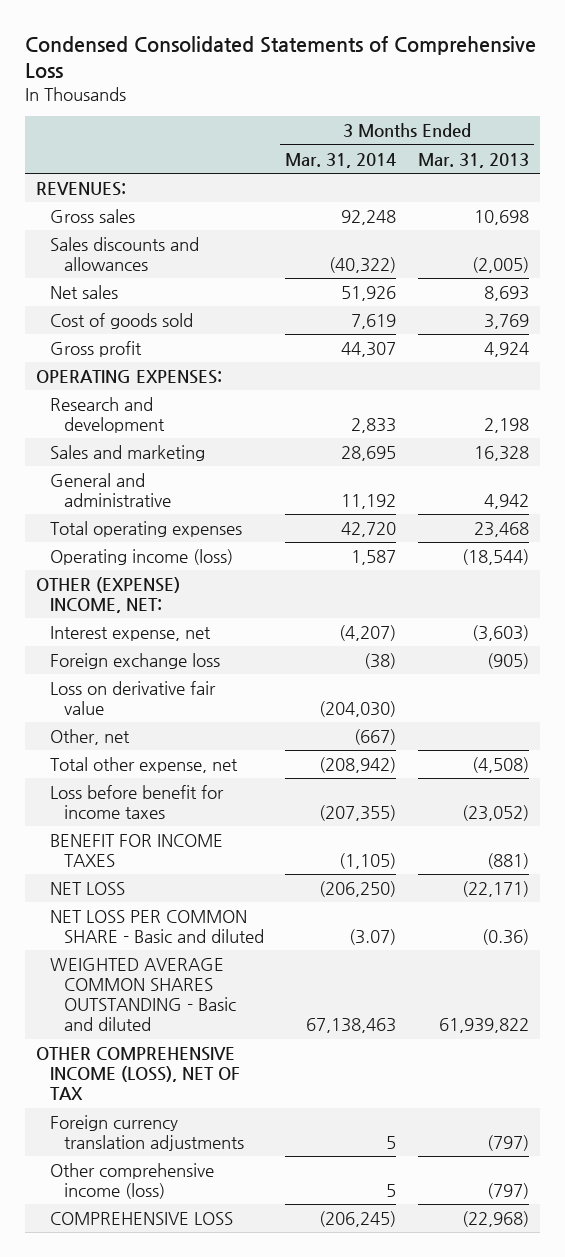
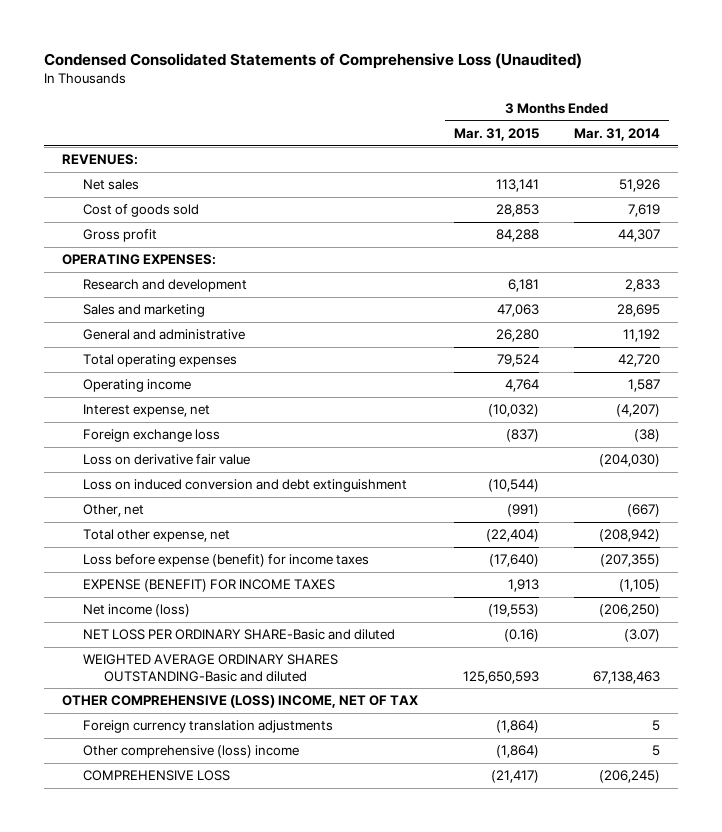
- Condensed Consolidated Statements of Comprehensive Loss
+ Condensed Consolidated Statements of Comprehensive Loss (Unaudited)
- | 3 Months Ended Mar. 31, 2014 | 3 Months Ended Mar. 31, 2013
+ | 3 Months Ended Mar. 31, 2015 | 3 Months Ended Mar. 31, 2014
- Gross sales | 92,248 | 10,698
- Sales discounts and allowances | (40,322) | (2,005)
- Operating income (loss) | 1,587 | (18,544)
- OTHER (EXPENSE) INCOME, NET:
+ Operating income | 4,764 | 1,587
+ Loss on induced conversion and debt extinguishment | (10,544) |
- Loss before benefit for income taxes | (207,355) | (23,052)
- BENEFIT FOR INCOME TAXES | (1,105) | (881)
- NET LOSS | (206,250) | (22,171)
- NET LOSS PER COMMON SHARE - Basic and diluted | (3.07) | (0.36)
- WEIGHTED AVERAGE COMMON SHARES OUTSTANDING - Basic and diluted | 67,138,463 | 61,939,822
- OTHER COMPREHENSIVE INCOME (LOSS), NET OF TAX
+ Loss before expense (benefit) for income taxes | (17,640) | (207,355)
+ EXPENSE (BENEFIT) FOR INCOME TAXES | 1,913 | (1,105)
+ Net income (loss) | (19,553) | (206,250)
+ NET LOSS PER ORDINARY SHARE-Basic and diluted | (0.16) | (3.07)
+ WEIGHTED AVERAGE ORDINARY SHARES OUTSTANDING-Basic and diluted | 125,650,593 | 67,138,463
+ OTHER COMPREHENSIVE (LOSS) INCOME, NET OF TAX
- Other comprehensive income (loss) | 5 | (797)
+ Other comprehensive (loss) income | (1,864) | 5

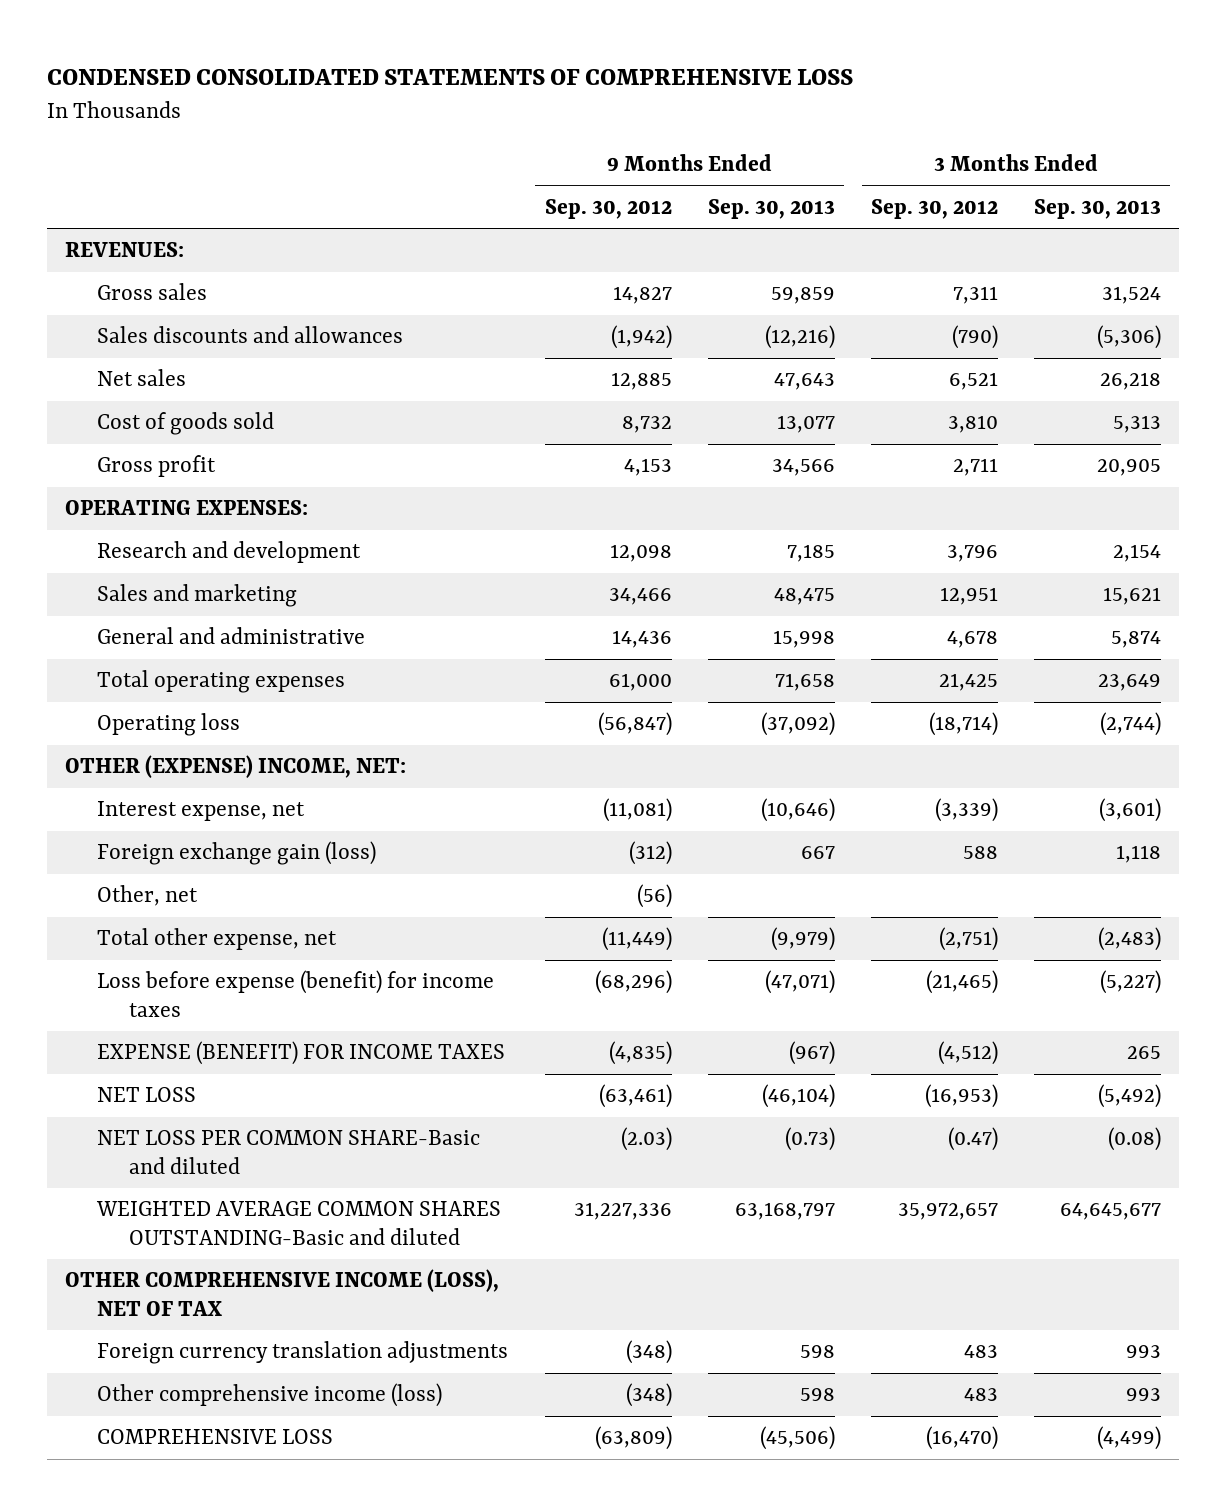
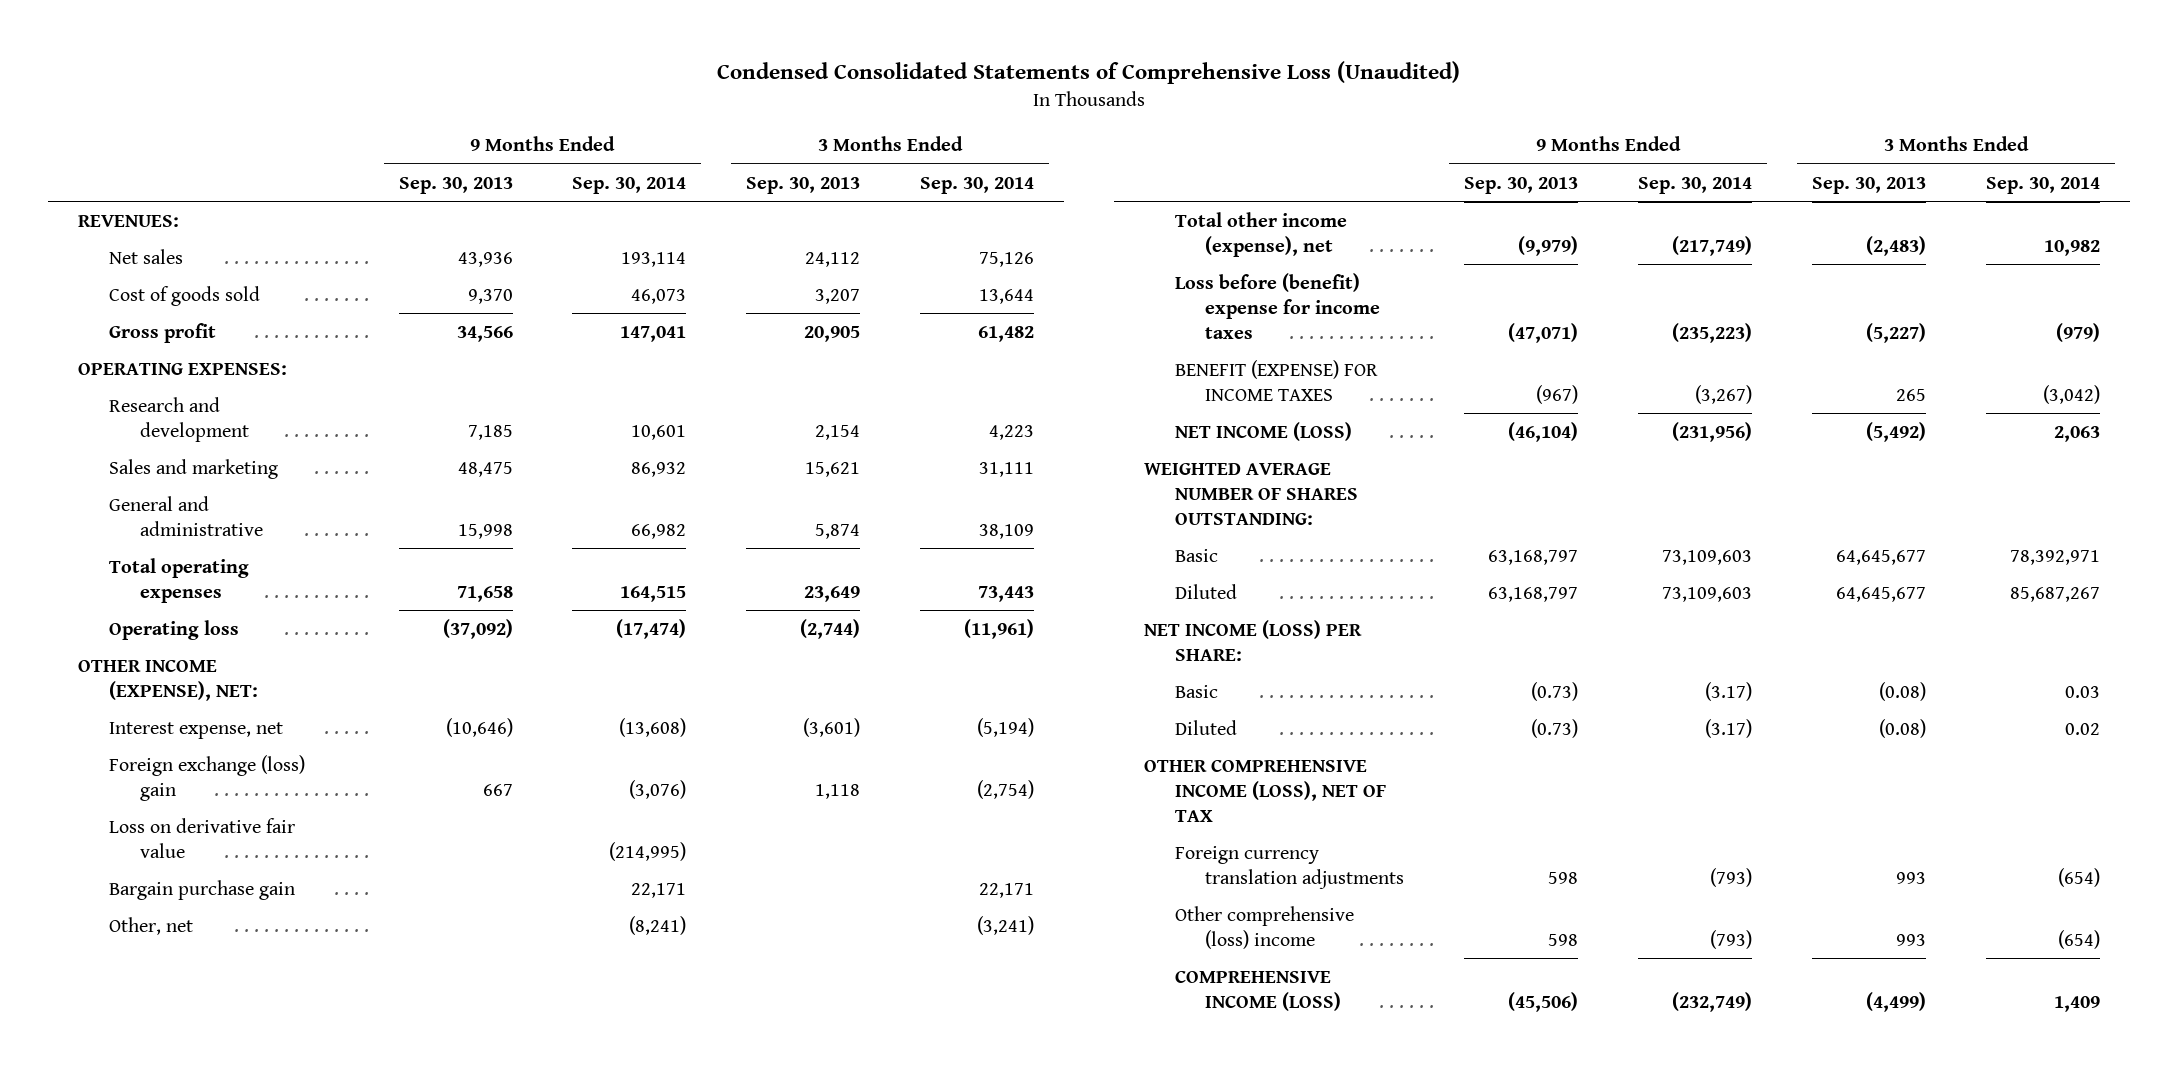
- CONDENSED CONSOLIDATED STATEMENTS OF COMPREHENSIVE LOSS
+ Condensed Consolidated Statements of Comprehensive Loss (Unaudited)
- | 9 Months Ended Sep. 30, 2012 | 9 Months Ended Sep. 30, 2013 | 3 Months Ended Sep. 30, 2012 | 3 Months Ended Sep. 30, 2013
+ | 9 Months Ended Sep. 30, 2013 | 9 Months Ended Sep. 30, 2014 | 3 Months Ended Sep. 30, 2013 | 3 Months Ended Sep. 30, 2014
- Gross sales | 14,827 | 59,859 | 7,311 | 31,524
- Sales discounts and allowances | (1,942) | (12,216) | (790) | (5,306)
- Net sales | 12,885 | 47,643 | 6,521 | 26,218
- Cost of goods sold | 8,732 | 13,077 | 3,810 | 5,313
+ Net sales | 43,936 | 193,114 | 24,112 | 75,126
+ Cost of goods sold | 9,370 | 46,073 | 3,207 | 13,644
- OTHER (EXPENSE) INCOME, NET:
+ OTHER INCOME (EXPENSE), NET:
- Foreign exchange gain (loss) | (312) | 667 | 588 | 1,118
+ Foreign exchange (loss) gain | 667 | (3,076) | 1,118 | (2,754)
+ Loss on derivative fair value | | (214,995) | |
+ Bargain purchase gain | | 22,171 | | 22,171
- Total other expense, net | (11,449) | (9,979) | (2,751) | (2,483)
- Loss before expense (benefit) for income taxes | (68,296) | (47,071) | (21,465) | (5,227)
- EXPENSE (BENEFIT) FOR INCOME TAXES | (4,835) | (967) | (4,512) | 265
- NET LOSS | (63,461) | (46,104) | (16,953) | (5,492)
- NET LOSS PER COMMON SHARE-Basic and diluted | (2.03) | (0.73) | (0.47) | (0.08)
- WEIGHTED AVERAGE COMMON SHARES OUTSTANDING-Basic and diluted | 31,227,336 | 63,168,797 | 35,972,657 | 64,645,677
+ Total other income (expense), net | (9,979) | (217,749) | (2,483) | 10,982
+ Loss before (benefit) expense for income taxes | (47,071) | (235,223) | (5,227) | (979)
+ BENEFIT (EXPENSE) FOR INCOME TAXES | (967) | (3,267) | 265 | (3,042)
+ NET INCOME (LOSS) | (46,104) | (231,956) | (5,492) | 2,063
+ WEIGHTED AVERAGE NUMBER OF SHARES OUTSTANDING:
+ Basic | 63,168,797 | 73,109,603 | 64,645,677 | 78,392,971
+ Diluted | 63,168,797 | 73,109,603 | 64,645,677 | 85,687,267
+ NET INCOME (LOSS) PER SHARE:
+ Basic | (0.73) | (3.17) | (0.08) | 0.03
+ Diluted | (0.73) | (3.17) | (0.08) | 0.02
- Other comprehensive income (loss) | (348) | 598 | 483 | 993
- COMPREHENSIVE LOSS | (63,809) | (45,506) | (16,470) | (4,499)
+ Other comprehensive (loss) income | 598 | (793) | 993 | (654)
+ COMPREHENSIVE INCOME (LOSS) | (45,506) | (232,749) | (4,499) | 1,409

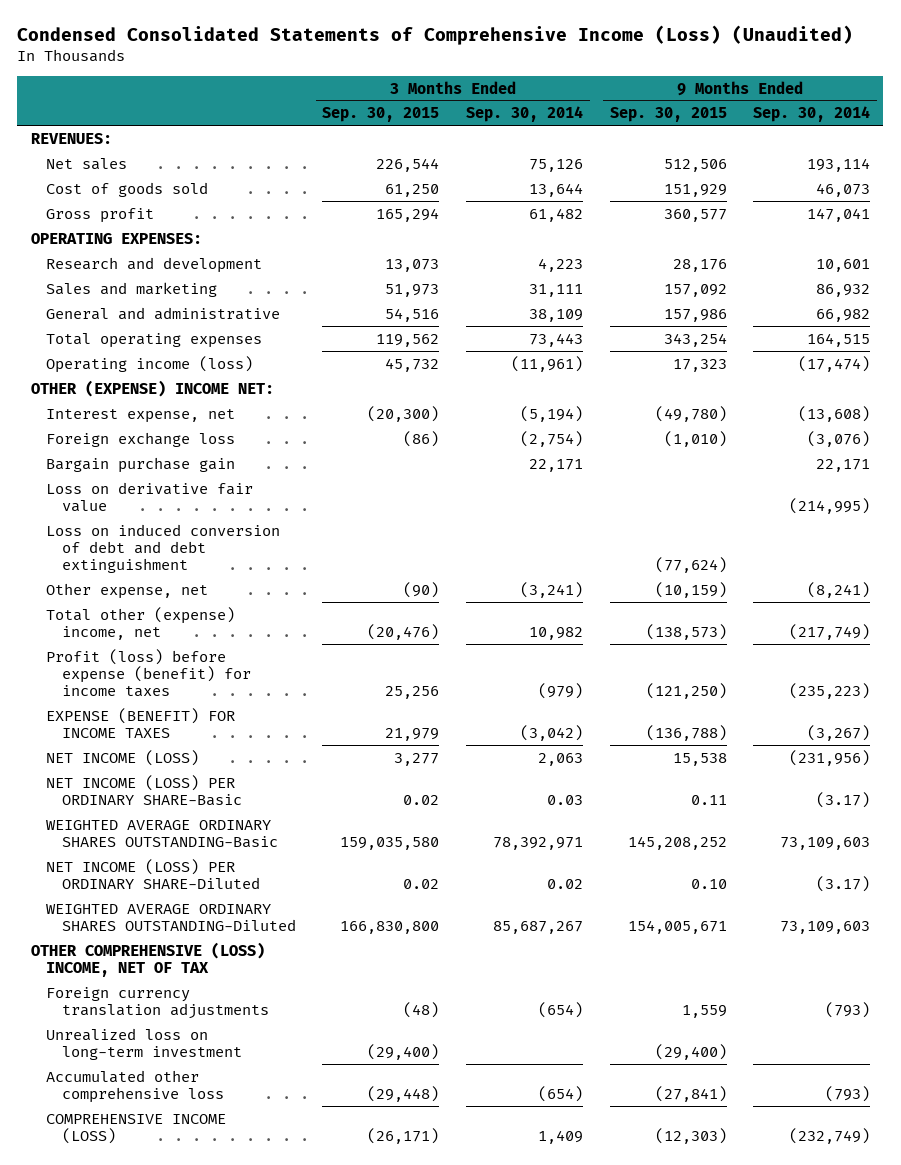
- Condensed Consolidated Statements of Comprehensive Loss (Unaudited)
+ Condensed Consolidated Statements of Comprehensive Income (Loss) (Unaudited)
- | 9 Months Ended Sep. 30, 2013 | 9 Months Ended Sep. 30, 2014 | 3 Months Ended Sep. 30, 2013 | 3 Months Ended Sep. 30, 2014
+ | 3 Months Ended Sep. 30, 2015 | 3 Months Ended Sep. 30, 2014 | 9 Months Ended Sep. 30, 2015 | 9 Months Ended Sep. 30, 2014
- Operating loss | (37,092) | (17,474) | (2,744) | (11,961)
- OTHER INCOME (EXPENSE), NET:
+ Operating income (loss) | 45,732 | (11,961) | 17,323 | (17,474)
+ OTHER (EXPENSE) INCOME NET:
- Foreign exchange (loss) gain | 667 | (3,076) | 1,118 | (2,754)
+ Foreign exchange loss | (86) | (2,754) | (1,010) | (3,076)
- Other, net | | (8,241) | | (3,241)
- Total other income (expense), net | (9,979) | (217,749) | (2,483) | 10,982
- Loss before (benefit) expense for income taxes | (47,071) | (235,223) | (5,227) | (979)
- BENEFIT (EXPENSE) FOR INCOME TAXES | (967) | (3,267) | 265 | (3,042)
moved down: Loss on derivative fair value | | | | (214,995)
+ Loss on induced conversion of debt and debt extinguishment | | | (77,624) |
+ Other expense, net | (90) | (3,241) | (10,159) | (8,241)
+ Total other (expense) income, net | (20,476) | 10,982 | (138,573) | (217,749)
+ Profit (loss) before expense (benefit) for income taxes | 25,256 | (979) | (121,250) | (235,223)
+ EXPENSE (BENEFIT) FOR INCOME TAXES | 21,979 | (3,042) | (136,788) | (3,267)
- WEIGHTED AVERAGE NUMBER OF SHARES OUTSTANDING:
- Basic | 63,168,797 | 73,109,603 | 64,645,677 | 78,392,971
- Diluted | 63,168,797 | 73,109,603 | 64,645,677 | 85,687,267
- NET INCOME (LOSS) PER SHARE:
- Basic | (0.73) | (3.17) | (0.08) | 0.03
- Diluted | (0.73) | (3.17) | (0.08) | 0.02
- OTHER COMPREHENSIVE INCOME (LOSS), NET OF TAX
+ NET INCOME (LOSS) PER ORDINARY SHARE-Basic | 0.02 | 0.03 | 0.11 | (3.17)
+ WEIGHTED AVERAGE ORDINARY SHARES OUTSTANDING-Basic | 159,035,580 | 78,392,971 | 145,208,252 | 73,109,603
+ NET INCOME (LOSS) PER ORDINARY SHARE-Diluted | 0.02 | 0.02 | 0.10 | (3.17)
+ WEIGHTED AVERAGE ORDINARY SHARES OUTSTANDING-Diluted | 166,830,800 | 85,687,267 | 154,005,671 | 73,109,603
+ OTHER COMPREHENSIVE (LOSS) INCOME, NET OF TAX
- Other comprehensive (loss) income | 598 | (793) | 993 | (654)
+ Unrealized loss on long-term investment | (29,400) | | (29,400) |
+ Accumulated other comprehensive loss | (29,448) | (654) | (27,841) | (793)

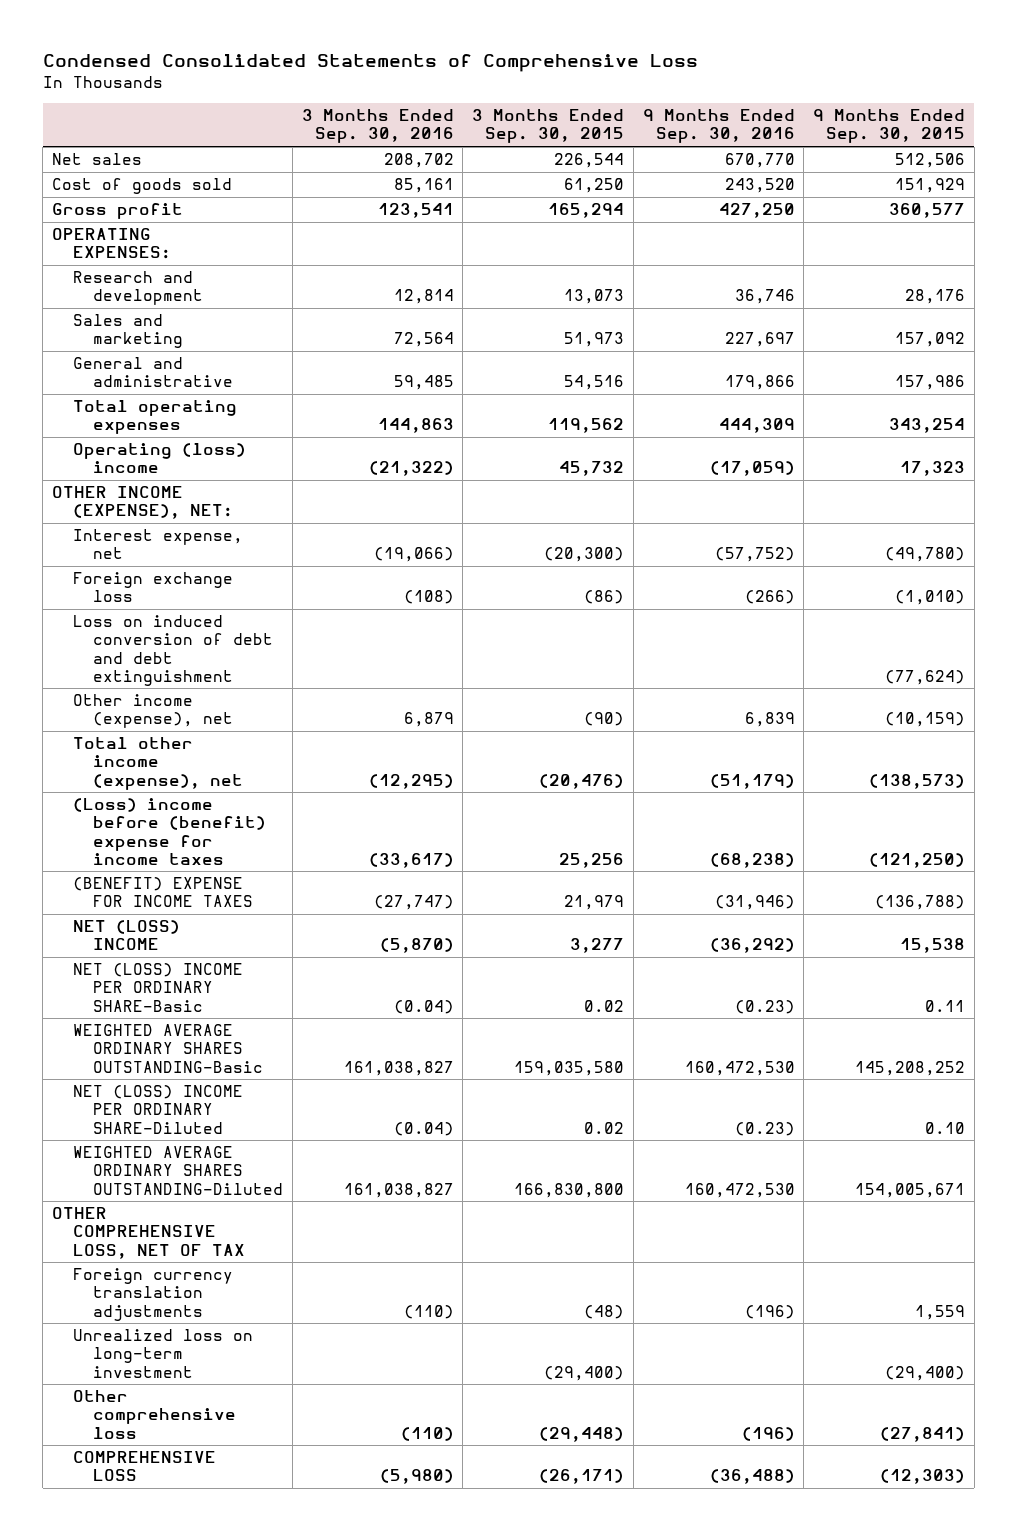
- Condensed Consolidated Statements of Comprehensive Income (Loss) (Unaudited)
+ Condensed Consolidated Statements of Comprehensive Loss
- | 3 Months Ended Sep. 30, 2015 | 3 Months Ended Sep. 30, 2014 | 9 Months Ended Sep. 30, 2015 | 9 Months Ended Sep. 30, 2014
+ | 3 Months Ended Sep. 30, 2016 | 3 Months Ended Sep. 30, 2015 | 9 Months Ended Sep. 30, 2016 | 9 Months Ended Sep. 30, 2015
- REVENUES:
- Operating income (loss) | 45,732 | (11,961) | 17,323 | (17,474)
- OTHER (EXPENSE) INCOME NET:
+ Operating (loss) income | (21,322) | 45,732 | (17,059) | 17,323
+ OTHER INCOME (EXPENSE), NET:
- Bargain purchase gain | | 22,171 | | 22,171
- Loss on derivative fair value | | | | (214,995)
- Other expense, net | (90) | (3,241) | (10,159) | (8,241)
- Total other (expense) income, net | (20,476) | 10,982 | (138,573) | (217,749)
- Profit (loss) before expense (benefit) for income taxes | 25,256 | (979) | (121,250) | (235,223)
- EXPENSE (BENEFIT) FOR INCOME TAXES | 21,979 | (3,042) | (136,788) | (3,267)
- NET INCOME (LOSS) | 3,277 | 2,063 | 15,538 | (231,956)
- NET INCOME (LOSS) PER ORDINARY SHARE-Basic | 0.02 | 0.03 | 0.11 | (3.17)
+ Other income (expense), net | 6,879 | (90) | 6,839 | (10,159)
+ Total other income (expense), net | (12,295) | (20,476) | (51,179) | (138,573)
+ (Loss) income before (benefit) expense for income taxes | (33,617) | 25,256 | (68,238) | (121,250)
+ (BENEFIT) EXPENSE FOR INCOME TAXES | (27,747) | 21,979 | (31,946) | (136,788)
+ NET (LOSS) INCOME | (5,870) | 3,277 | (36,292) | 15,538
+ NET (LOSS) INCOME PER ORDINARY SHARE-Basic | (0.04) | 0.02 | (0.23) | 0.11
- NET INCOME (LOSS) PER ORDINARY SHARE-Diluted | 0.02 | 0.02 | 0.10 | (3.17)
+ NET (LOSS) INCOME PER ORDINARY SHARE-Diluted | (0.04) | 0.02 | (0.23) | 0.10
- OTHER COMPREHENSIVE (LOSS) INCOME, NET OF TAX
+ OTHER COMPREHENSIVE LOSS, NET OF TAX
- Accumulated other comprehensive loss | (29,448) | (654) | (27,841) | (793)
- COMPREHENSIVE INCOME (LOSS) | (26,171) | 1,409 | (12,303) | (232,749)
+ Other comprehensive loss | (110) | (29,448) | (196) | (27,841)
+ COMPREHENSIVE LOSS | (5,980) | (26,171) | (36,488) | (12,303)

